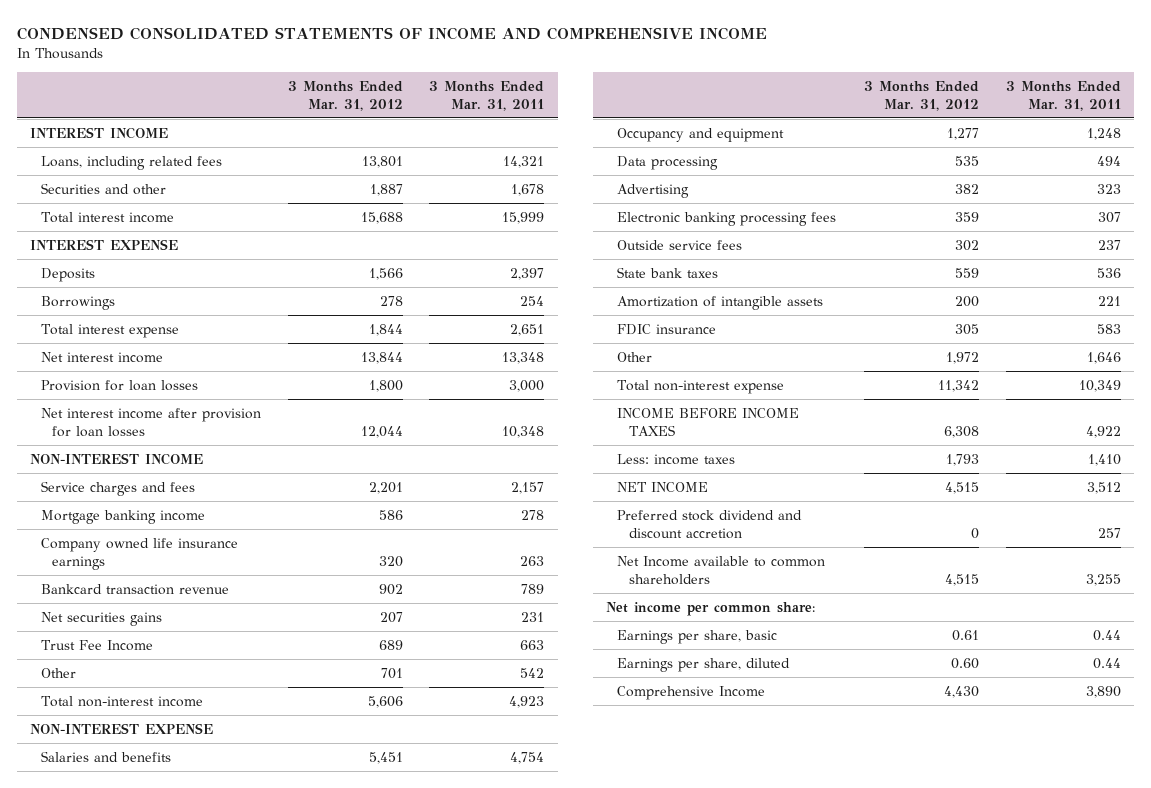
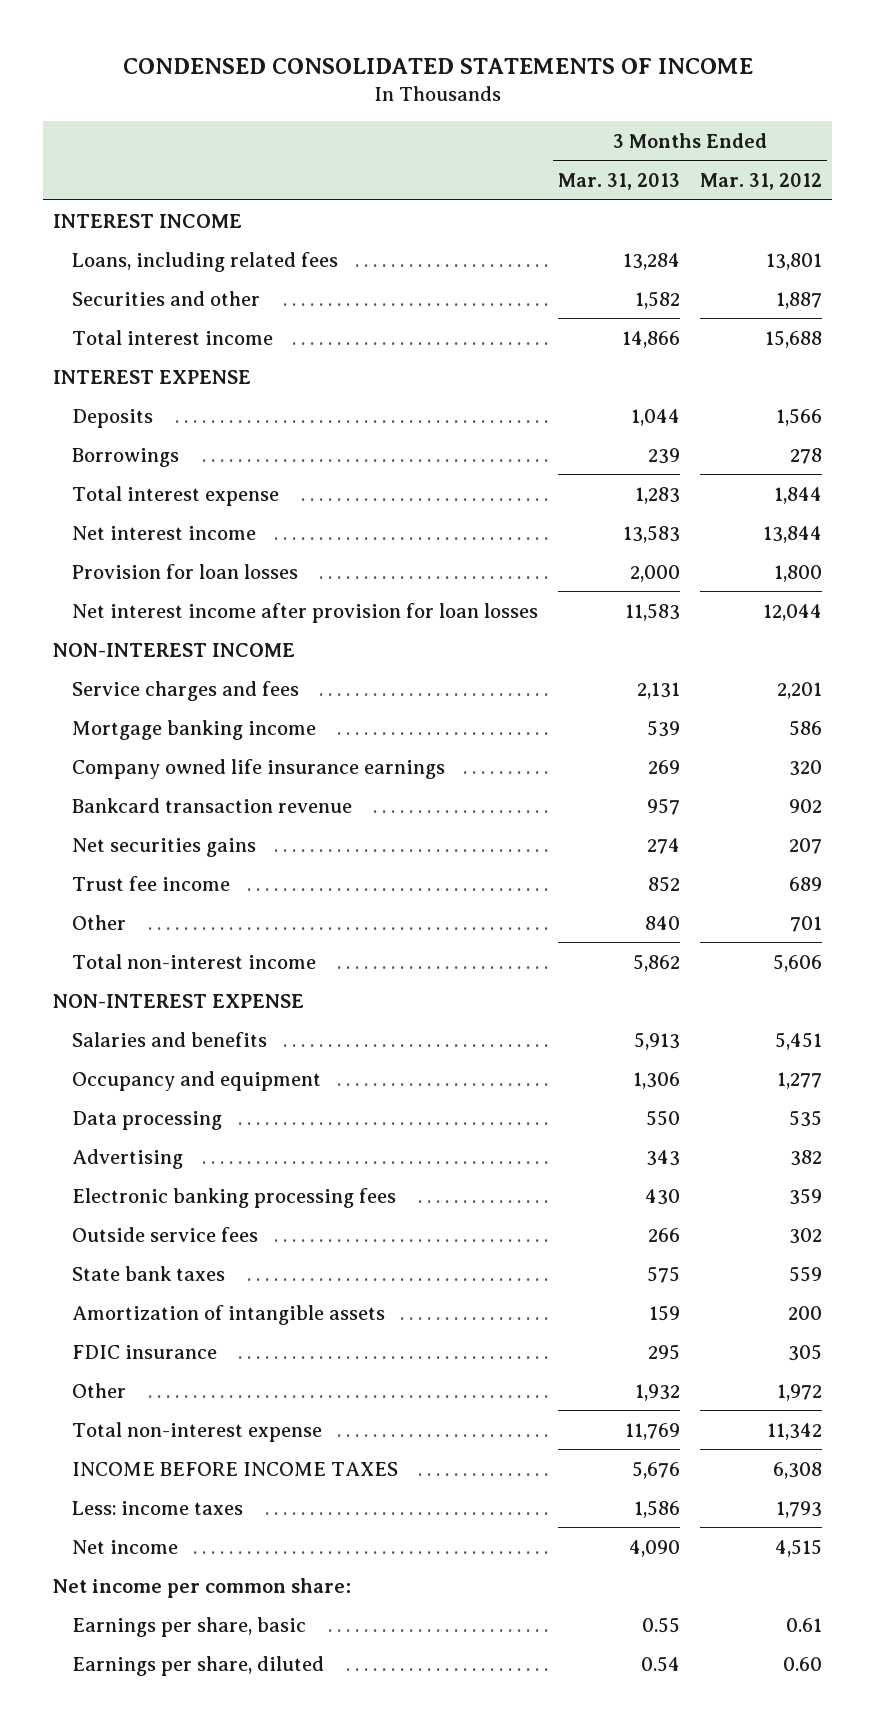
- CONDENSED CONSOLIDATED STATEMENTS OF INCOME AND COMPREHENSIVE INCOME
+ CONDENSED CONSOLIDATED STATEMENTS OF INCOME
- | 3 Months Ended Mar. 31, 2012 | 3 Months Ended Mar. 31, 2011
+ | 3 Months Ended Mar. 31, 2013 | 3 Months Ended Mar. 31, 2012
- Trust Fee Income | 689 | 663
+ Trust fee income | 852 | 689
- NET INCOME | 4,515 | 3,512
- Preferred stock dividend and discount accretion | 0 | 257
- Net Income available to common shareholders | 4,515 | 3,255
+ Net income | 4,090 | 4,515
- Comprehensive Income | 4,430 | 3,890

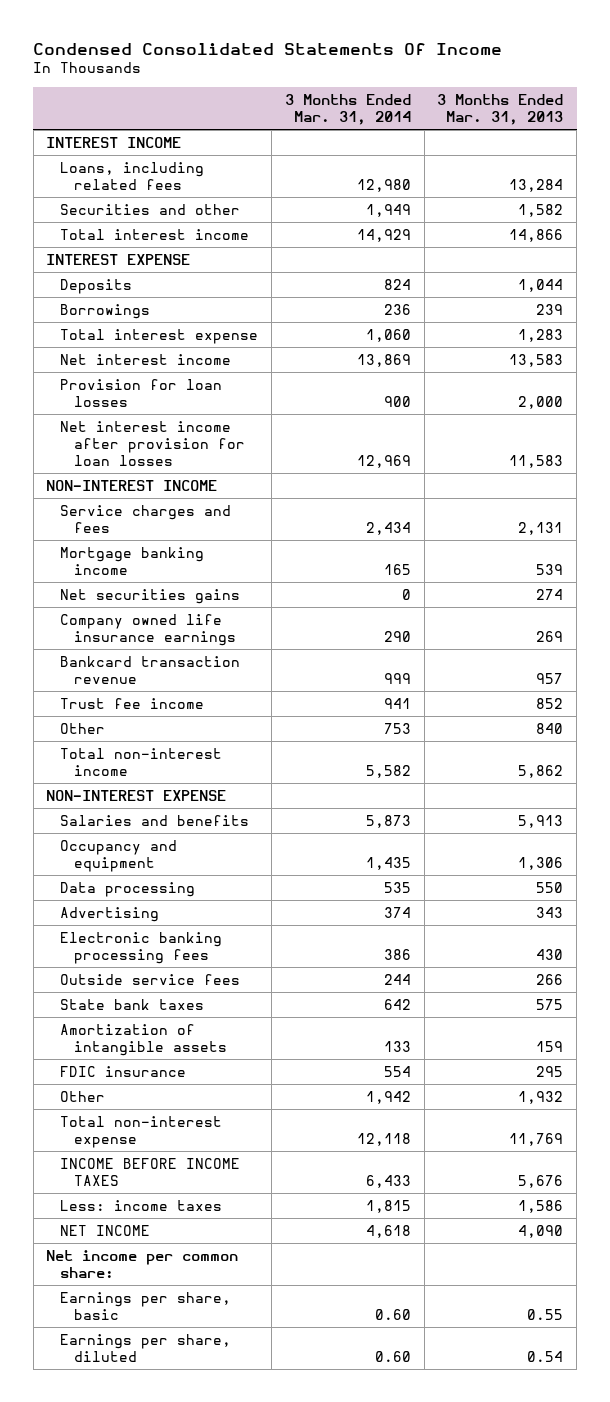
- CONDENSED CONSOLIDATED STATEMENTS OF INCOME
+ Condensed Consolidated Statements Of Income
- | 3 Months Ended Mar. 31, 2013 | 3 Months Ended Mar. 31, 2012
+ | 3 Months Ended Mar. 31, 2014 | 3 Months Ended Mar. 31, 2013
moved up: Net securities gains | 0 | 274
- Net income | 4,090 | 4,515
+ NET INCOME | 4,618 | 4,090

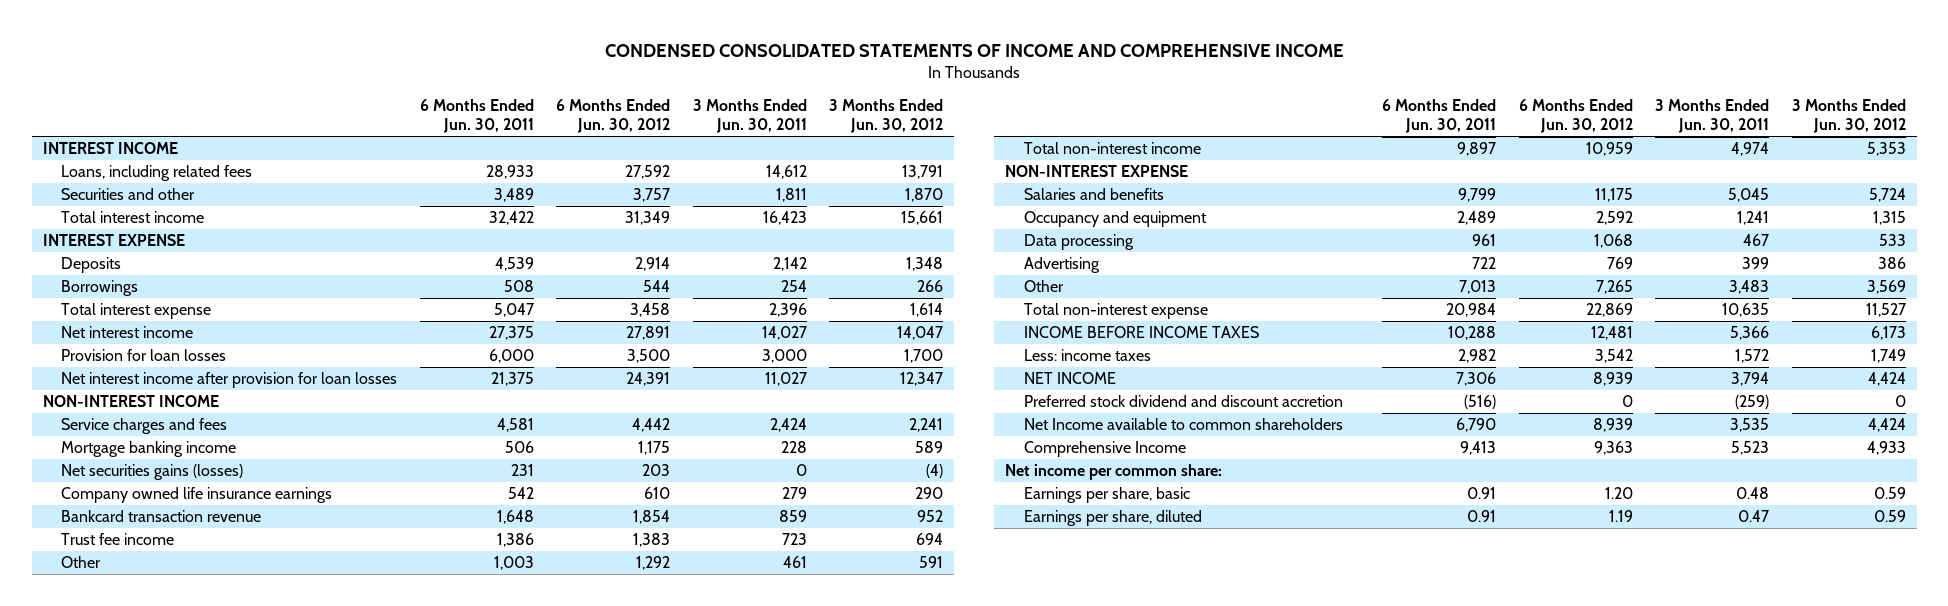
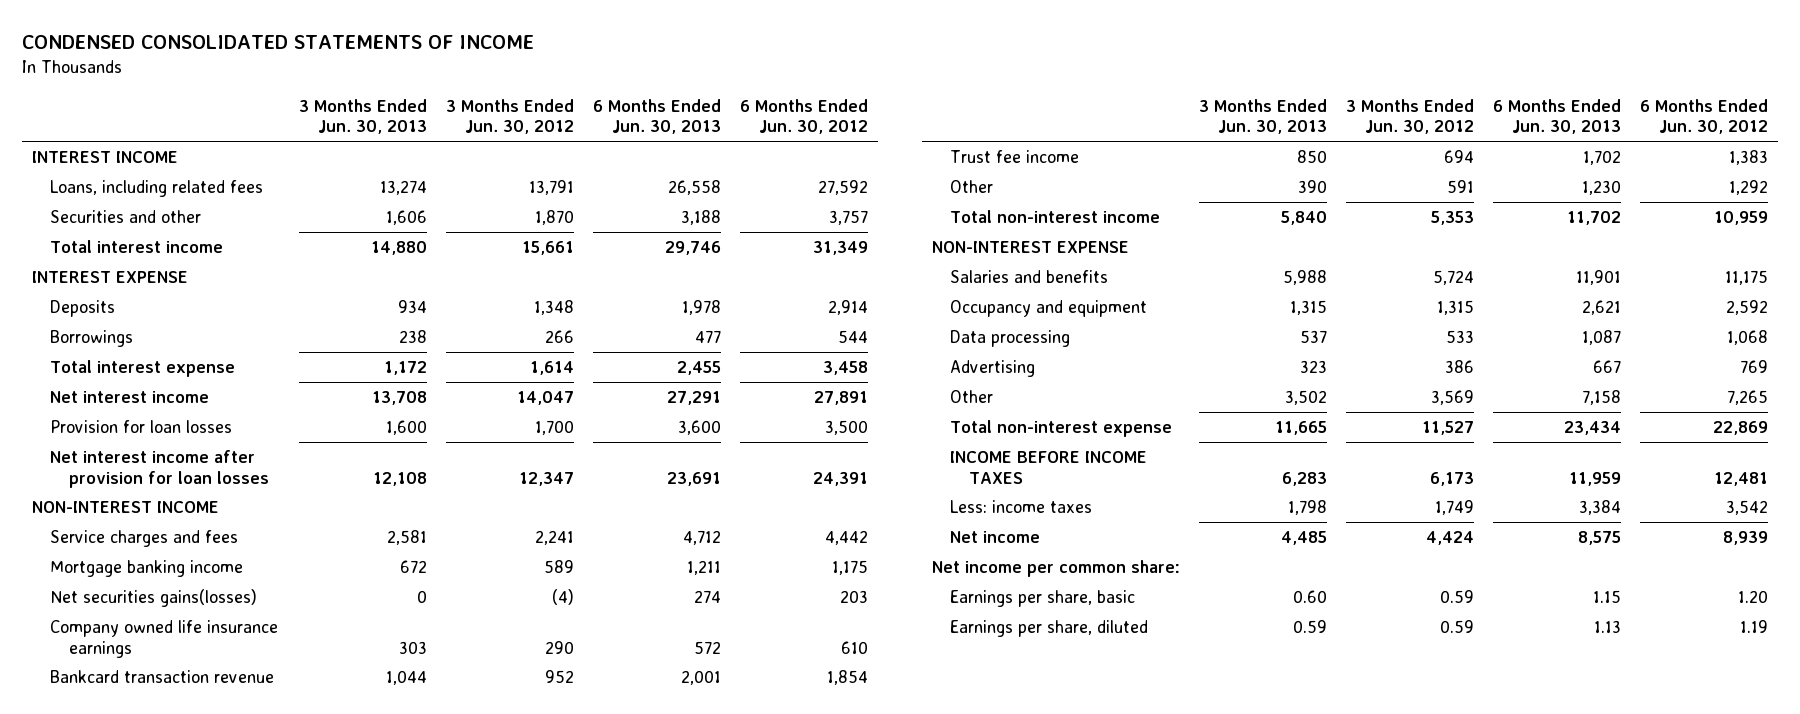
- CONDENSED CONSOLIDATED STATEMENTS OF INCOME AND COMPREHENSIVE INCOME
+ CONDENSED CONSOLIDATED STATEMENTS OF INCOME
- | 6 Months Ended Jun. 30, 2011 | 6 Months Ended Jun. 30, 2012 | 3 Months Ended Jun. 30, 2011 | 3 Months Ended Jun. 30, 2012
+ | 3 Months Ended Jun. 30, 2013 | 3 Months Ended Jun. 30, 2012 | 6 Months Ended Jun. 30, 2013 | 6 Months Ended Jun. 30, 2012
- Net securities gains (losses) | 231 | 203 | 0 | (4)
+ Net securities gains(losses) | 0 | (4) | 274 | 203
- NET INCOME | 7,306 | 8,939 | 3,794 | 4,424
- Preferred stock dividend and discount accretion | (516) | 0 | (259) | 0
- Net Income available to common shareholders | 6,790 | 8,939 | 3,535 | 4,424
- Comprehensive Income | 9,413 | 9,363 | 5,523 | 4,933
+ Net income | 4,485 | 4,424 | 8,575 | 8,939

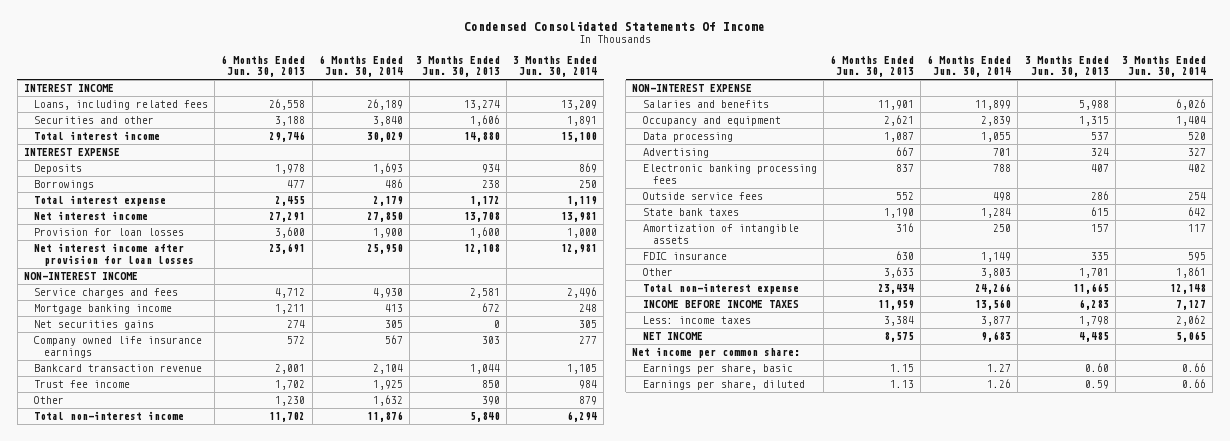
- CONDENSED CONSOLIDATED STATEMENTS OF INCOME
+ Condensed Consolidated Statements Of Income
- | 3 Months Ended Jun. 30, 2013 | 3 Months Ended Jun. 30, 2012 | 6 Months Ended Jun. 30, 2013 | 6 Months Ended Jun. 30, 2012
+ | 6 Months Ended Jun. 30, 2013 | 6 Months Ended Jun. 30, 2014 | 3 Months Ended Jun. 30, 2013 | 3 Months Ended Jun. 30, 2014
- Net securities gains(losses) | 0 | (4) | 274 | 203
+ Net securities gains | 274 | 305 | 0 | 305
- Advertising | 323 | 386 | 667 | 769
- Other | 3,502 | 3,569 | 7,158 | 7,265
+ Advertising | 667 | 701 | 324 | 327
+ Electronic banking processing fees | 837 | 788 | 407 | 402
+ Outside service fees | 552 | 498 | 286 | 254
+ State bank taxes | 1,190 | 1,284 | 615 | 642
+ Amortization of intangible assets | 316 | 250 | 157 | 117
+ FDIC insurance | 630 | 1,149 | 335 | 595
+ Other | 3,633 | 3,803 | 1,701 | 1,861
- Net income | 4,485 | 4,424 | 8,575 | 8,939
+ NET INCOME | 8,575 | 9,683 | 4,485 | 5,065

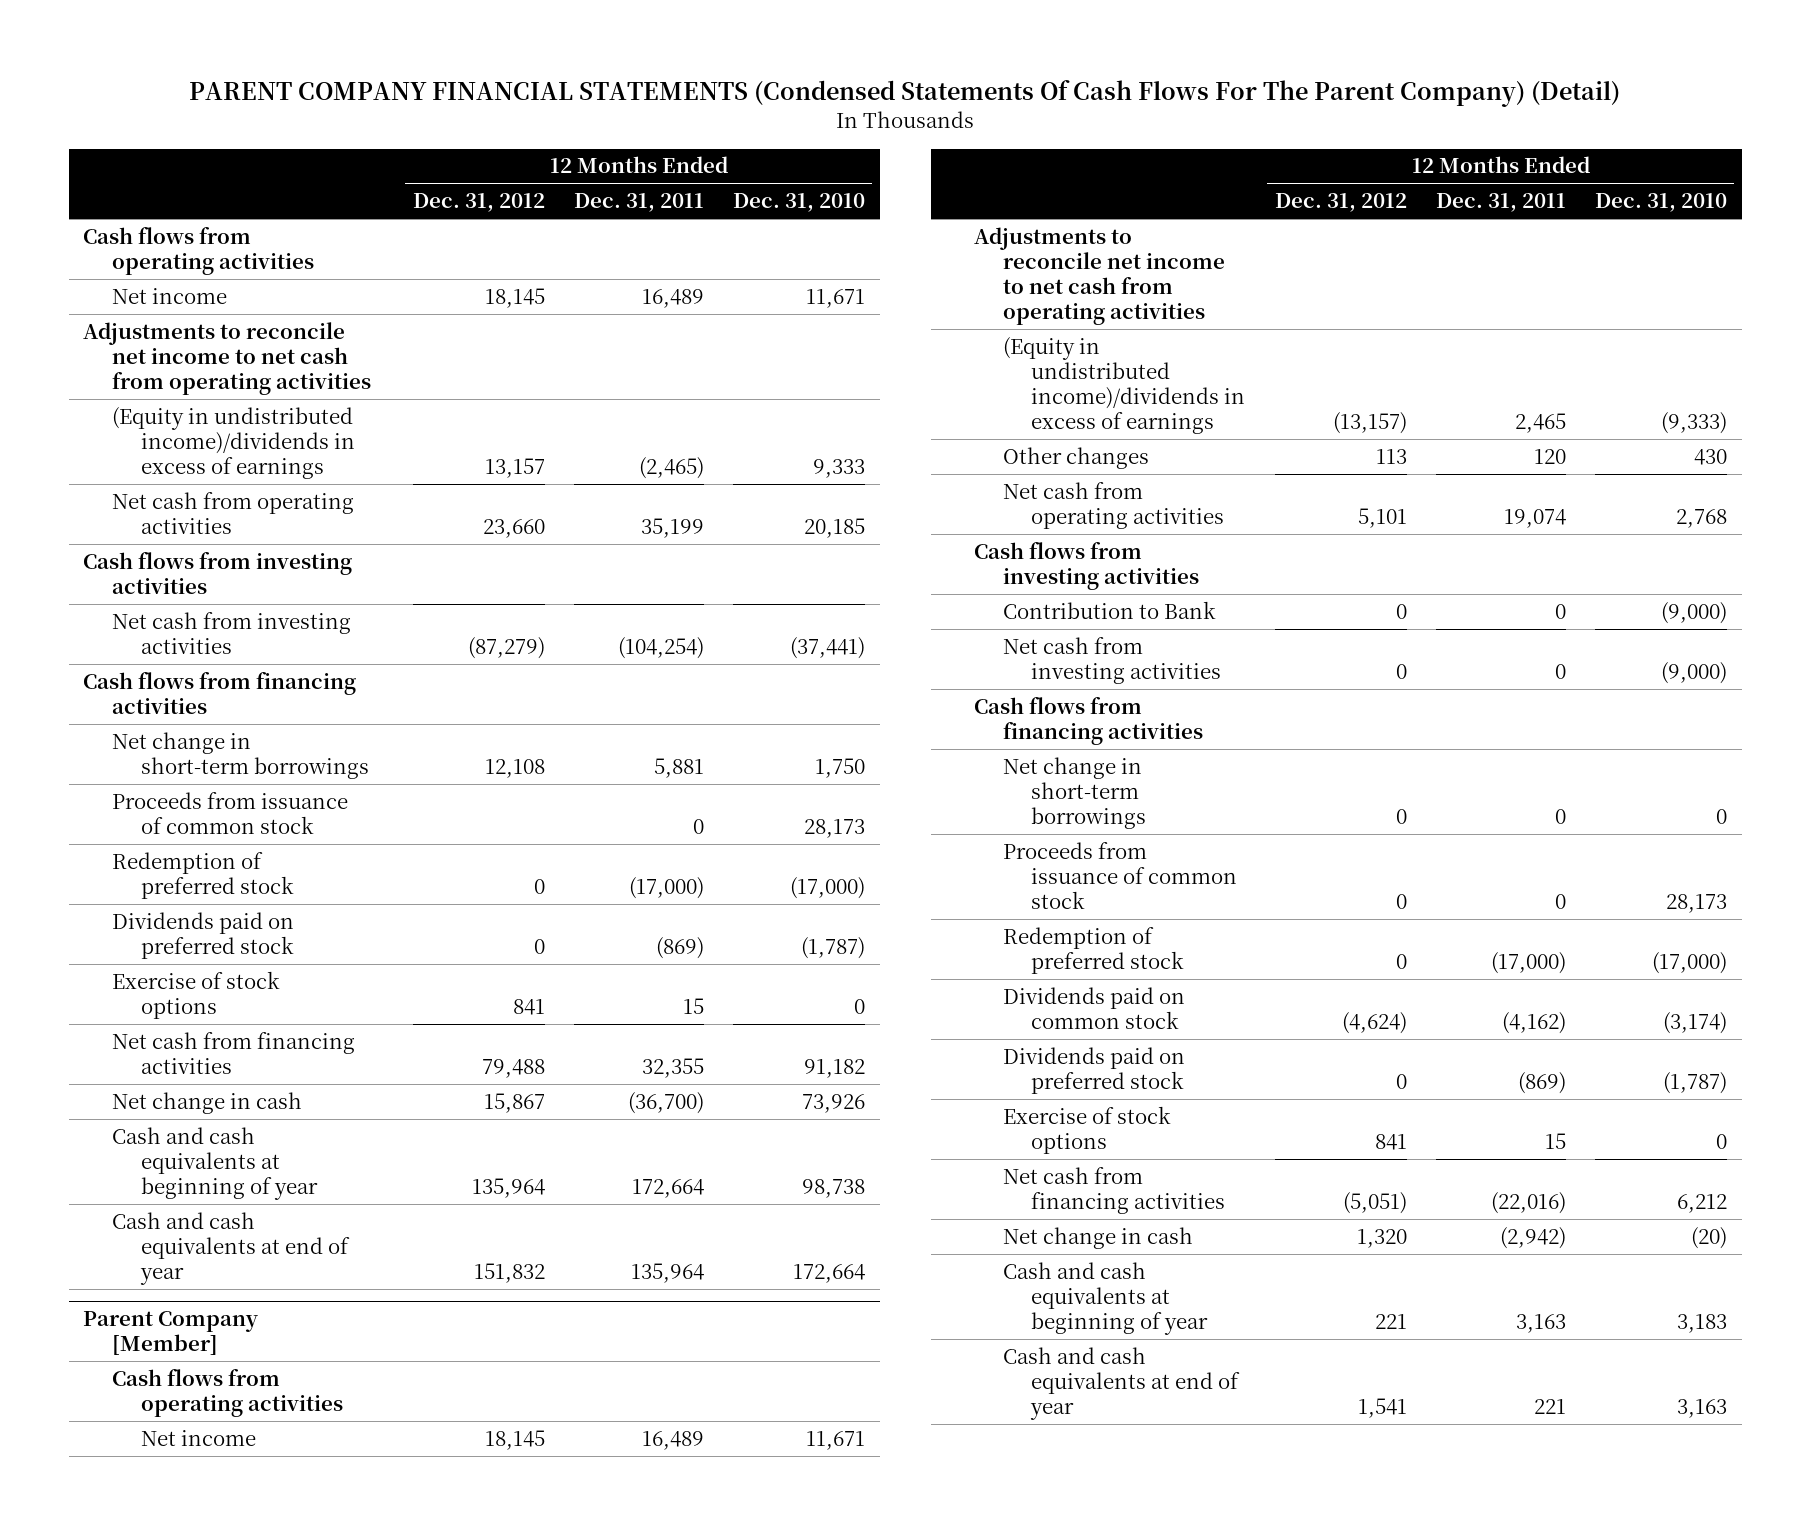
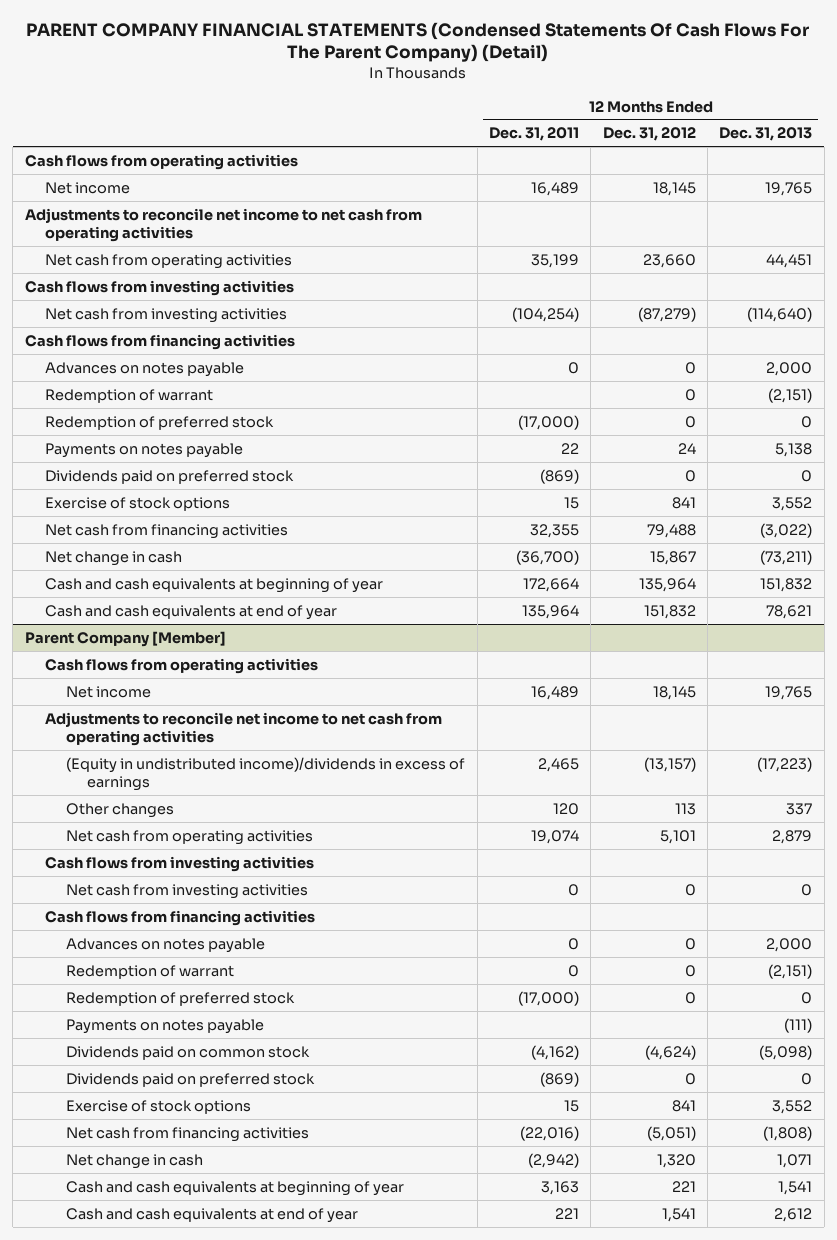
- | 12 Months Ended Dec. 31, 2012 | 12 Months Ended Dec. 31, 2011 | 12 Months Ended Dec. 31, 2010
+ | 12 Months Ended Dec. 31, 2011 | 12 Months Ended Dec. 31, 2012 | 12 Months Ended Dec. 31, 2013
- (Equity in undistributed income)/dividends in excess of earnings | 13,157 | (2,465) | 9,333
- Net change in short-term borrowings | 12,108 | 5,881 | 1,750
- Proceeds from issuance of common stock | | 0 | 28,173
+ Advances on notes payable | 0 | 0 | 2,000
+ Redemption of warrant | | 0 | (2,151)
+ Payments on notes payable | 22 | 24 | 5,138
@ Parent Company [Member]
- Contribution to Bank | 0 | 0 | (9,000)
- Net change in short-term borrowings | 0 | 0 | 0
- Proceeds from issuance of common stock | 0 | 0 | 28,173
+ Advances on notes payable | 0 | 0 | 2,000
+ Redemption of warrant | 0 | 0 | (2,151)
+ Payments on notes payable | | | (111)

